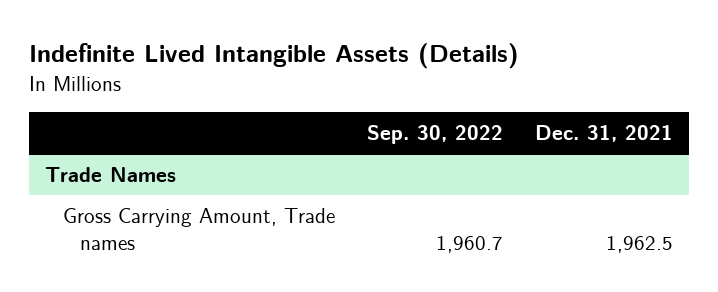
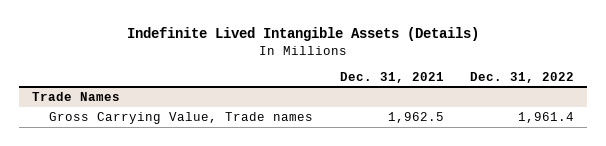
- | Sep. 30, 2022 | Dec. 31, 2021
+ | Dec. 31, 2021 | Dec. 31, 2022
@ Trade Names
- Gross Carrying Amount, Trade names | 1,960.7 | 1,962.5
+ Gross Carrying Value, Trade names | 1,962.5 | 1,961.4

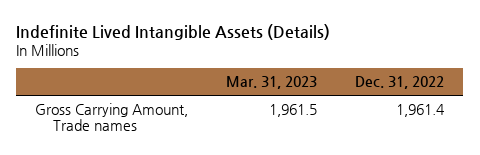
- | Dec. 31, 2021 | Dec. 31, 2022
+ | Mar. 31, 2023 | Dec. 31, 2022
- Trade Names
- Gross Carrying Value, Trade names | 1,962.5 | 1,961.4
+ Gross Carrying Amount, Trade names | 1,961.5 | 1,961.4

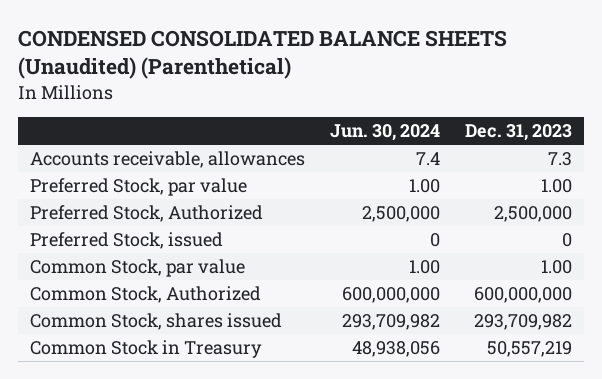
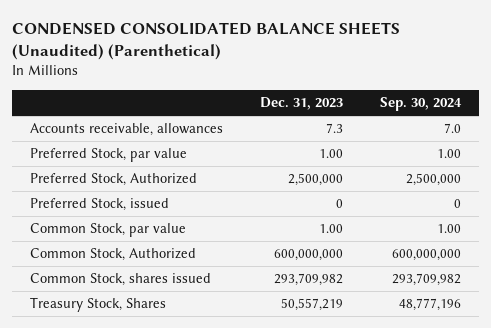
- | Jun. 30, 2024 | Dec. 31, 2023
+ | Dec. 31, 2023 | Sep. 30, 2024
- Common Stock in Treasury | 48,938,056 | 50,557,219
+ Treasury Stock, Shares | 50,557,219 | 48,777,196

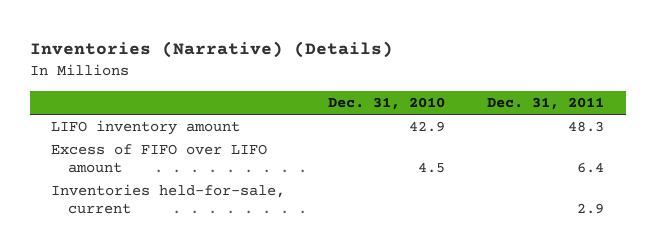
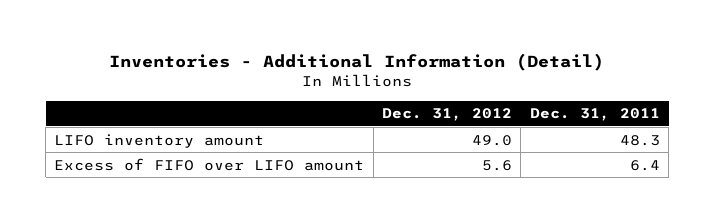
- Inventories (Narrative) (Details)
+ Inventories - Additional Information (Detail)
- | Dec. 31, 2010 | Dec. 31, 2011
+ | Dec. 31, 2012 | Dec. 31, 2011
- Inventories held-for-sale, current | | 2.9

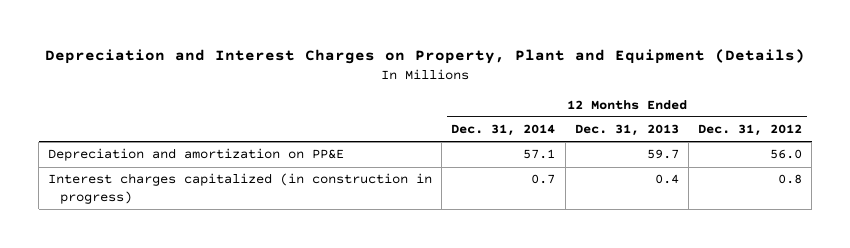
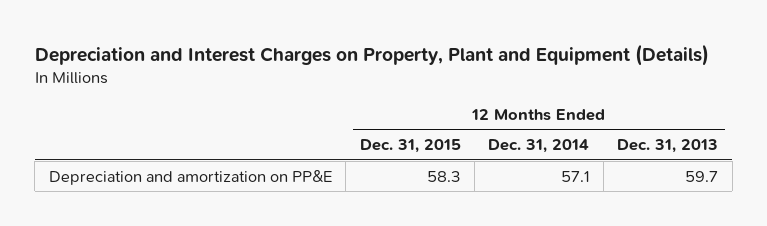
- | 12 Months Ended Dec. 31, 2014 | 12 Months Ended Dec. 31, 2013 | 12 Months Ended Dec. 31, 2012
+ | 12 Months Ended Dec. 31, 2015 | 12 Months Ended Dec. 31, 2014 | 12 Months Ended Dec. 31, 2013
- Interest charges capitalized (in construction in progress) | 0.7 | 0.4 | 0.8

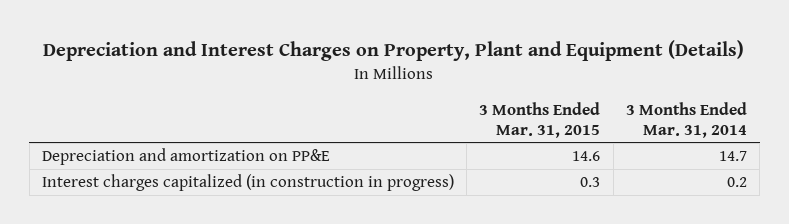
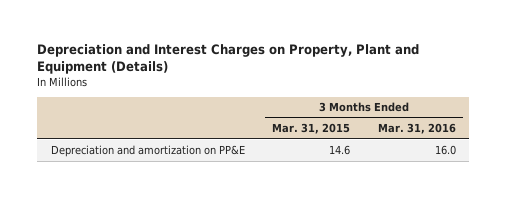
- | 3 Months Ended Mar. 31, 2015 | 3 Months Ended Mar. 31, 2014
+ | 3 Months Ended Mar. 31, 2015 | 3 Months Ended Mar. 31, 2016
- Interest charges capitalized (in construction in progress) | 0.3 | 0.2

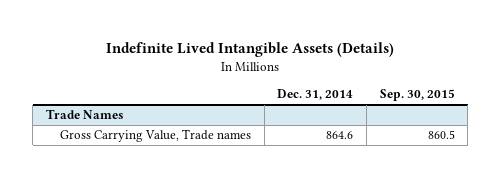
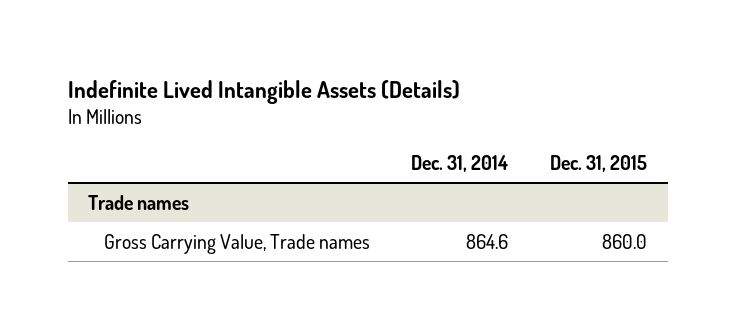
- | Dec. 31, 2014 | Sep. 30, 2015
+ | Dec. 31, 2014 | Dec. 31, 2015
- Trade Names
+ Trade names

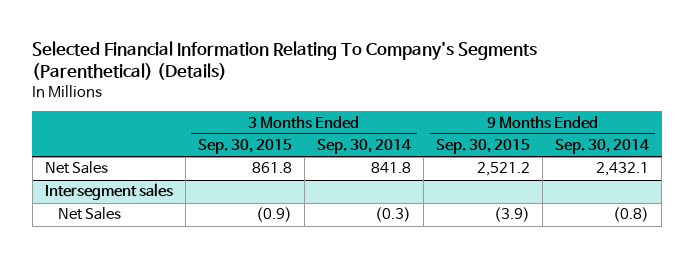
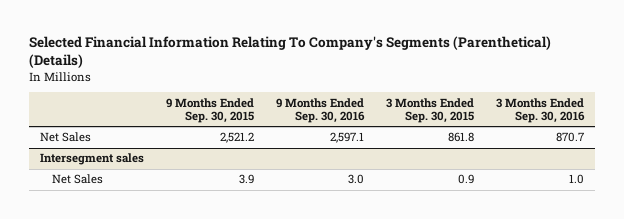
- | 3 Months Ended Sep. 30, 2015 | 3 Months Ended Sep. 30, 2014 | 9 Months Ended Sep. 30, 2015 | 9 Months Ended Sep. 30, 2014
+ | 9 Months Ended Sep. 30, 2015 | 9 Months Ended Sep. 30, 2016 | 3 Months Ended Sep. 30, 2015 | 3 Months Ended Sep. 30, 2016
@ Intersegment sales
- Net Sales | (0.9) | (0.3) | (3.9) | (0.8)
+ Net Sales | 3.9 | 3.0 | 0.9 | 1.0

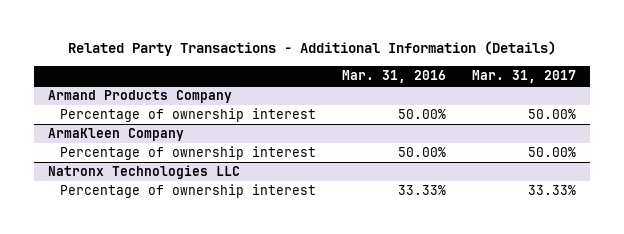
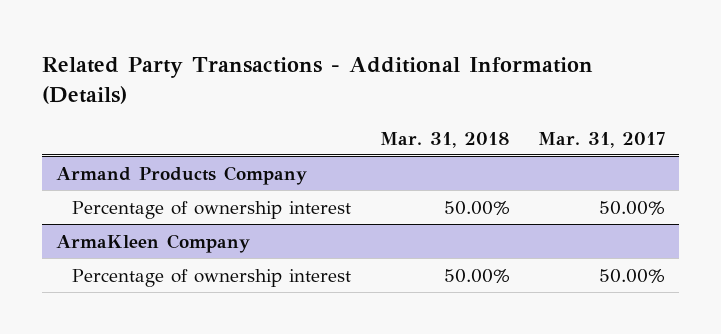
- | Mar. 31, 2016 | Mar. 31, 2017
+ | Mar. 31, 2018 | Mar. 31, 2017
- Natronx Technologies LLC
- Percentage of ownership interest | 33.33% | 33.33%

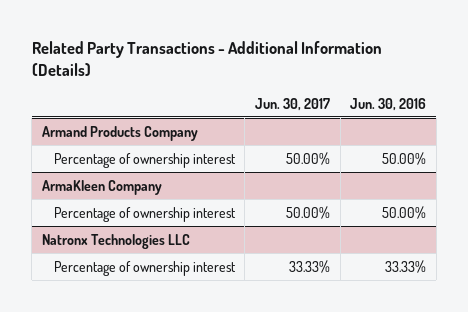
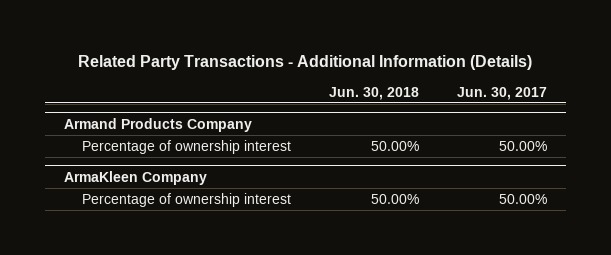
- | Jun. 30, 2017 | Jun. 30, 2016
+ | Jun. 30, 2018 | Jun. 30, 2017
- Natronx Technologies LLC
- Percentage of ownership interest | 33.33% | 33.33%

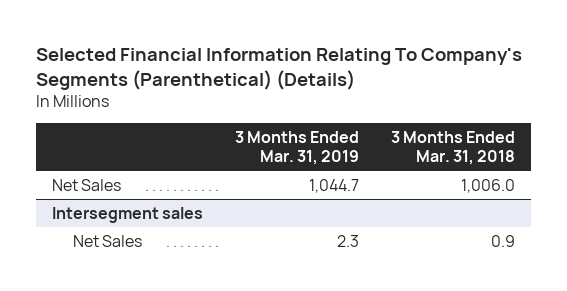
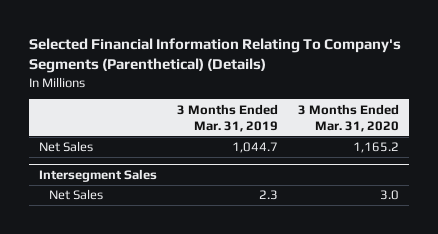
- | 3 Months Ended Mar. 31, 2019 | 3 Months Ended Mar. 31, 2018
+ | 3 Months Ended Mar. 31, 2019 | 3 Months Ended Mar. 31, 2020
- Intersegment sales
+ Intersegment Sales

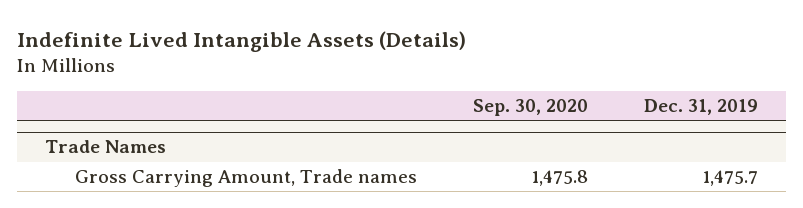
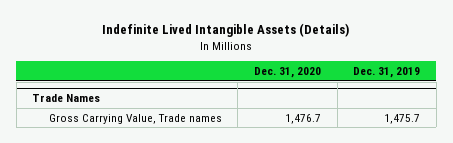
- | Sep. 30, 2020 | Dec. 31, 2019
+ | Dec. 31, 2020 | Dec. 31, 2019
@ Trade Names
- Gross Carrying Amount, Trade names | 1,475.8 | 1,475.7
+ Gross Carrying Value, Trade names | 1,476.7 | 1,475.7

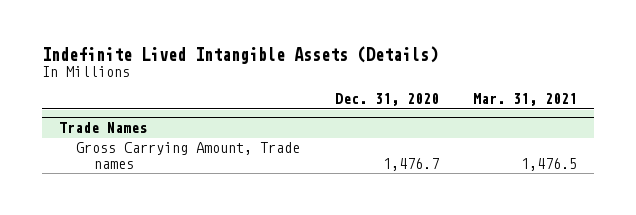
- | Dec. 31, 2020 | Dec. 31, 2019
+ | Dec. 31, 2020 | Mar. 31, 2021
@ Trade Names
- Gross Carrying Value, Trade names | 1,476.7 | 1,475.7
+ Gross Carrying Amount, Trade names | 1,476.7 | 1,476.5

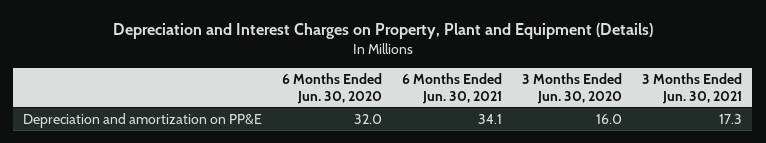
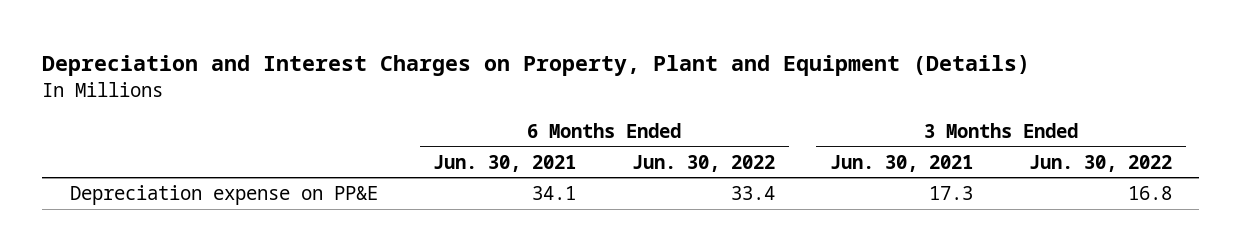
- | 6 Months Ended Jun. 30, 2020 | 6 Months Ended Jun. 30, 2021 | 3 Months Ended Jun. 30, 2020 | 3 Months Ended Jun. 30, 2021
+ | 6 Months Ended Jun. 30, 2021 | 6 Months Ended Jun. 30, 2022 | 3 Months Ended Jun. 30, 2021 | 3 Months Ended Jun. 30, 2022
- Depreciation and amortization on PP&E | 32.0 | 34.1 | 16.0 | 17.3
+ Depreciation expense on PP&E | 34.1 | 33.4 | 17.3 | 16.8

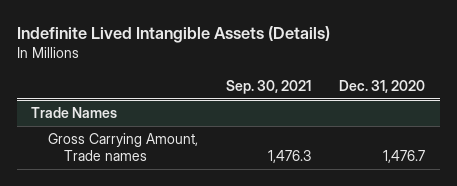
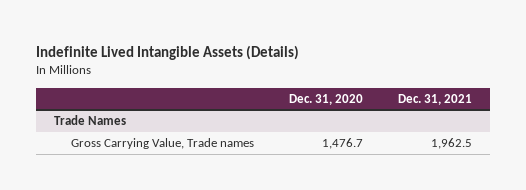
- | Sep. 30, 2021 | Dec. 31, 2020
+ | Dec. 31, 2020 | Dec. 31, 2021
@ Trade Names
- Gross Carrying Amount, Trade names | 1,476.3 | 1,476.7
+ Gross Carrying Value, Trade names | 1,476.7 | 1,962.5

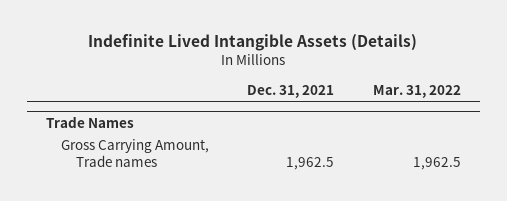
- | Dec. 31, 2020 | Dec. 31, 2021
+ | Dec. 31, 2021 | Mar. 31, 2022
@ Trade Names
- Gross Carrying Value, Trade names | 1,476.7 | 1,962.5
+ Gross Carrying Amount, Trade names | 1,962.5 | 1,962.5

